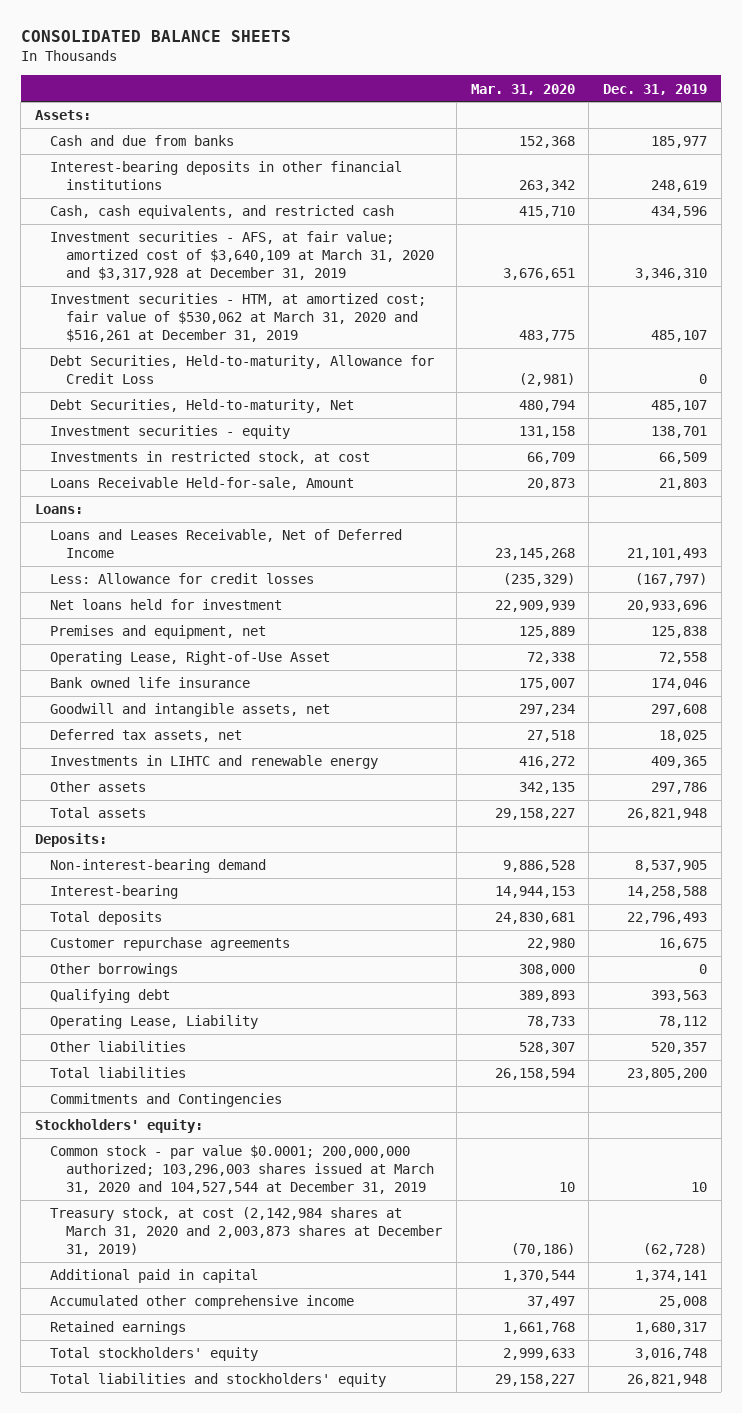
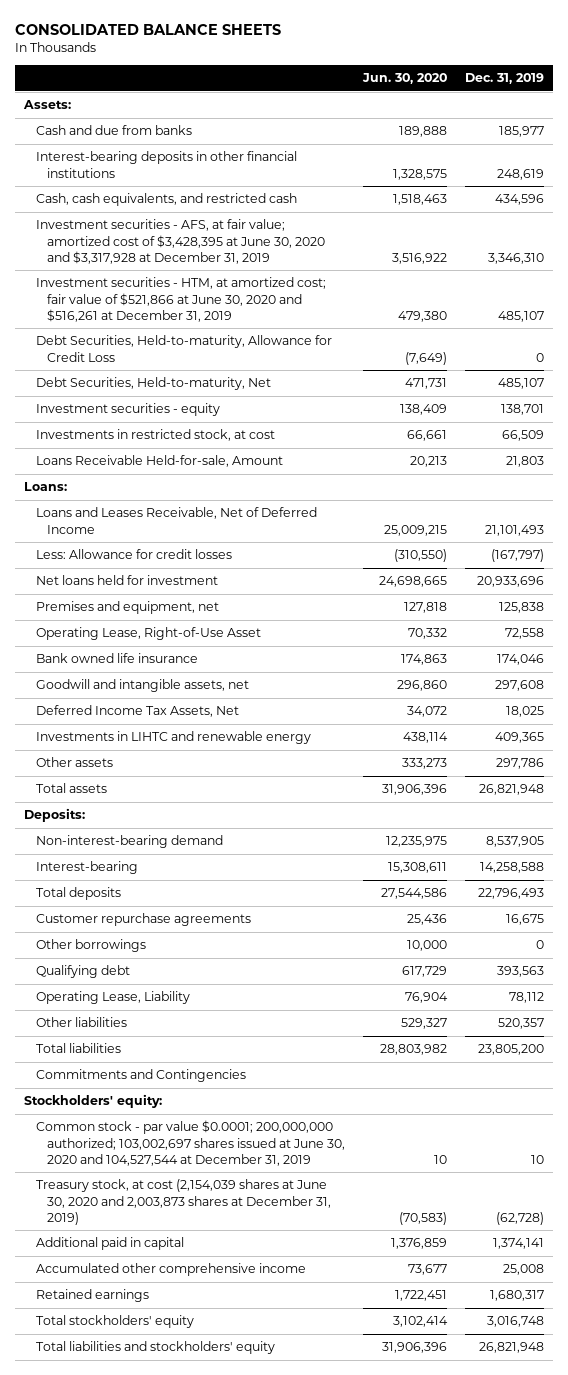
- | Mar. 31, 2020 | Dec. 31, 2019
+ | Jun. 30, 2020 | Dec. 31, 2019
- Investment securities - AFS, at fair value; amortized cost of $3,640,109 at March 31, 2020 and $3,317,928 at December 31, 2019 | 3,676,651 | 3,346,310
- Investment securities - HTM, at amortized cost; fair value of $530,062 at March 31, 2020 and $516,261 at December 31, 2019 | 483,775 | 485,107
+ Investment securities - AFS, at fair value; amortized cost of $3,428,395 at June 30, 2020 and $3,317,928 at December 31, 2019 | 3,516,922 | 3,346,310
+ Investment securities - HTM, at amortized cost; fair value of $521,866 at June 30, 2020 and $516,261 at December 31, 2019 | 479,380 | 485,107
- Deferred tax assets, net | 27,518 | 18,025
+ Deferred Income Tax Assets, Net | 34,072 | 18,025
- Common stock - par value $0.0001; 200,000,000 authorized; 103,296,003 shares issued at March 31, 2020 and 104,527,544 at December 31, 2019 | 10 | 10
- Treasury stock, at cost (2,142,984 shares at March 31, 2020 and 2,003,873 shares at December 31, 2019) | (70,186) | (62,728)
+ Common stock - par value $0.0001; 200,000,000 authorized; 103,002,697 shares issued at June 30, 2020 and 104,527,544 at December 31, 2019 | 10 | 10
+ Treasury stock, at cost (2,154,039 shares at June 30, 2020 and 2,003,873 shares at December 31, 2019) | (70,583) | (62,728)

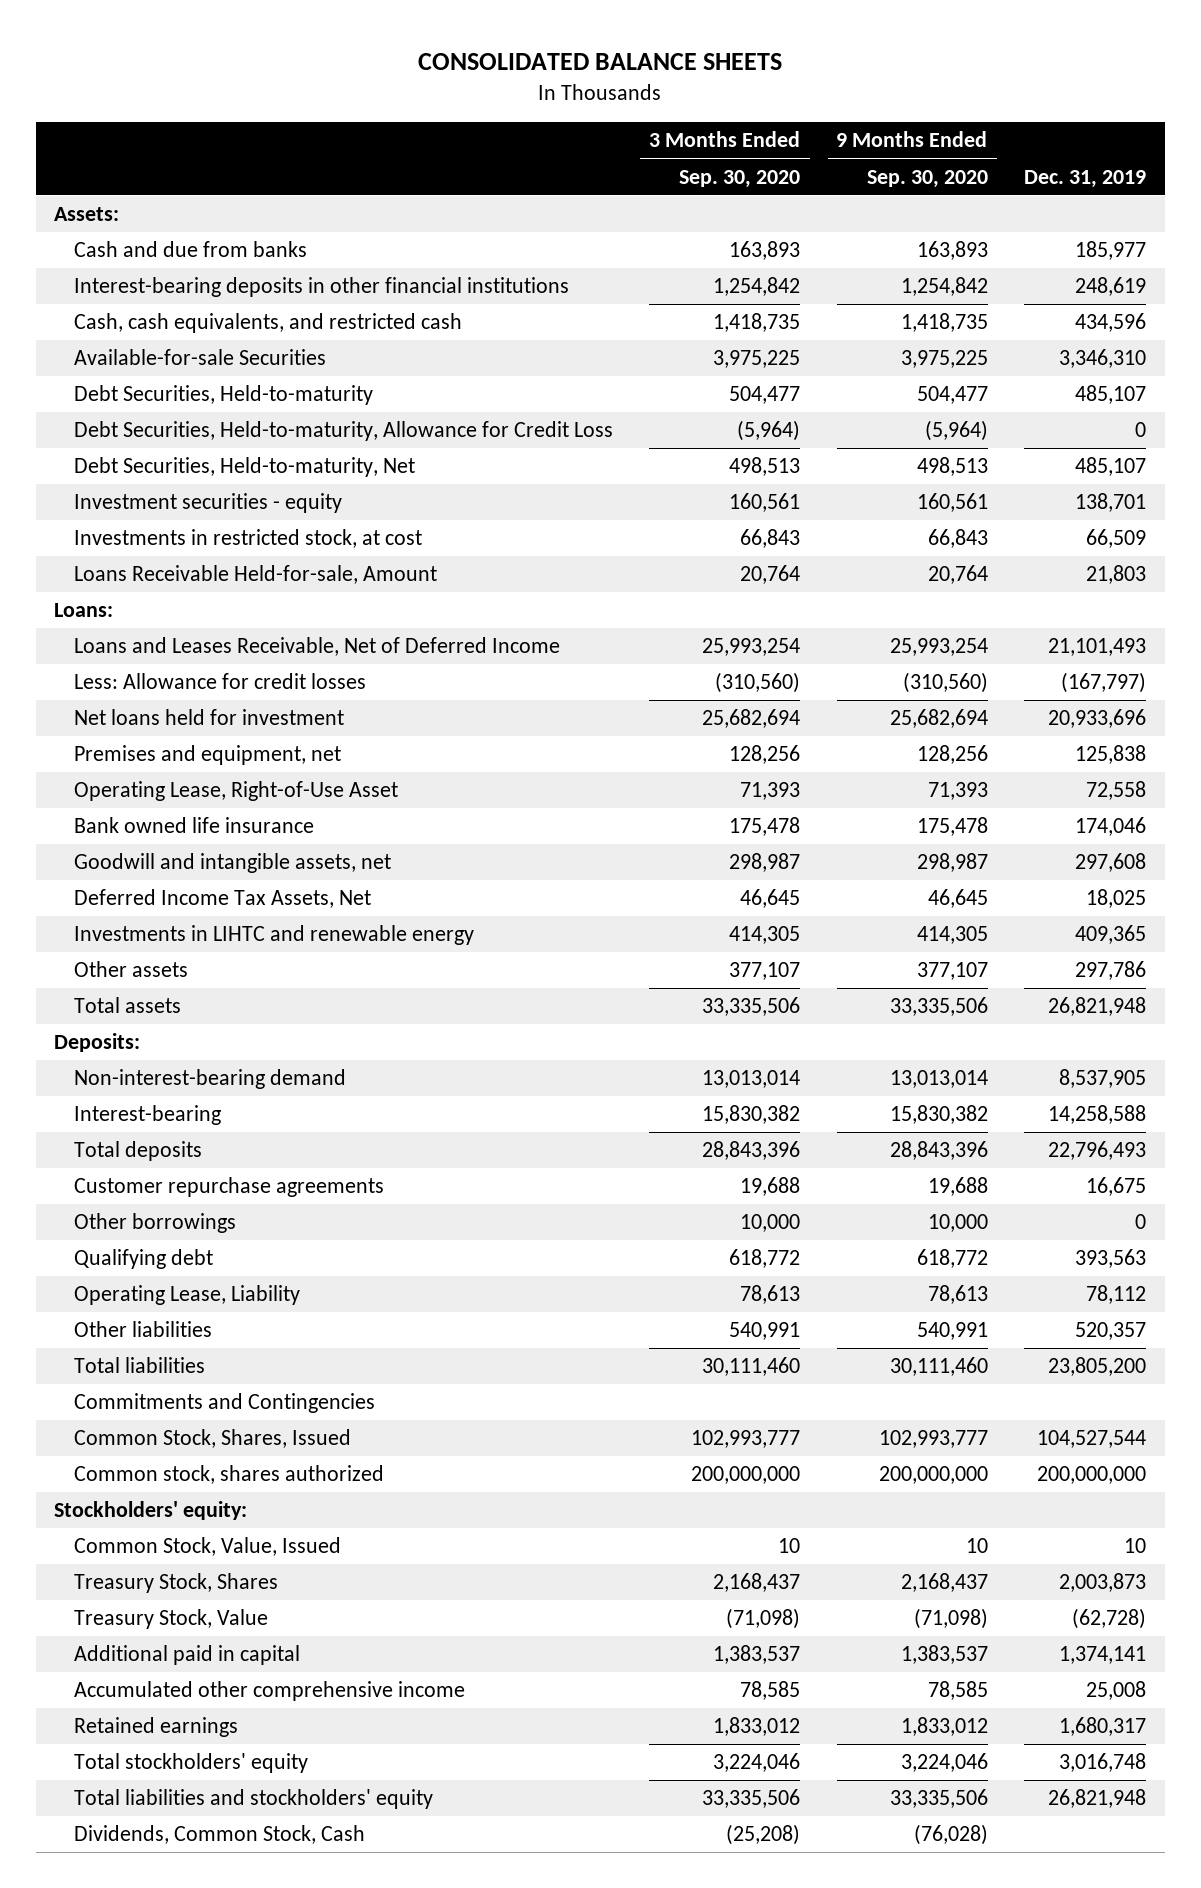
- | Jun. 30, 2020 | Dec. 31, 2019
+ | 3 Months Ended Sep. 30, 2020 | 9 Months Ended Sep. 30, 2020 | Dec. 31, 2019
- Investment securities - AFS, at fair value; amortized cost of $3,428,395 at June 30, 2020 and $3,317,928 at December 31, 2019 | 3,516,922 | 3,346,310
- Investment securities - HTM, at amortized cost; fair value of $521,866 at June 30, 2020 and $516,261 at December 31, 2019 | 479,380 | 485,107
+ Available-for-sale Securities | 3,975,225 | 3,975,225 | 3,346,310
+ Debt Securities, Held-to-maturity | 504,477 | 504,477 | 485,107
+ Common Stock, Shares, Issued | 102,993,777 | 102,993,777 | 104,527,544
+ Common stock, shares authorized | 200,000,000 | 200,000,000 | 200,000,000
- Common stock - par value $0.0001; 200,000,000 authorized; 103,002,697 shares issued at June 30, 2020 and 104,527,544 at December 31, 2019 | 10 | 10
- Treasury stock, at cost (2,154,039 shares at June 30, 2020 and 2,003,873 shares at December 31, 2019) | (70,583) | (62,728)
+ Common Stock, Value, Issued | 10 | 10 | 10
+ Treasury Stock, Shares | 2,168,437 | 2,168,437 | 2,003,873
+ Treasury Stock, Value | (71,098) | (71,098) | (62,728)
+ Dividends, Common Stock, Cash | (25,208) | (76,028) |

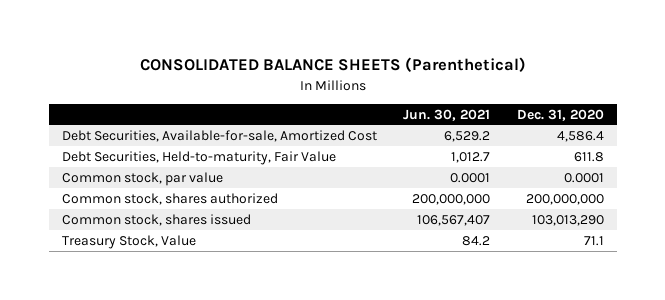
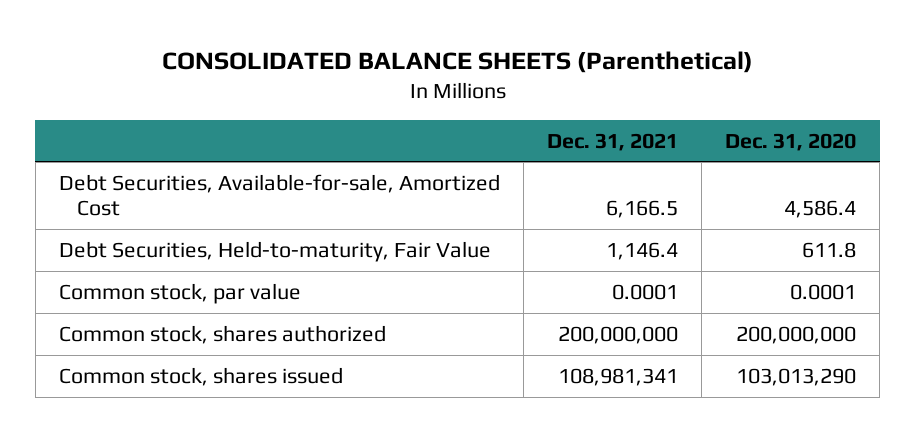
- | Jun. 30, 2021 | Dec. 31, 2020
+ | Dec. 31, 2021 | Dec. 31, 2020
- Treasury Stock, Value | 84.2 | 71.1

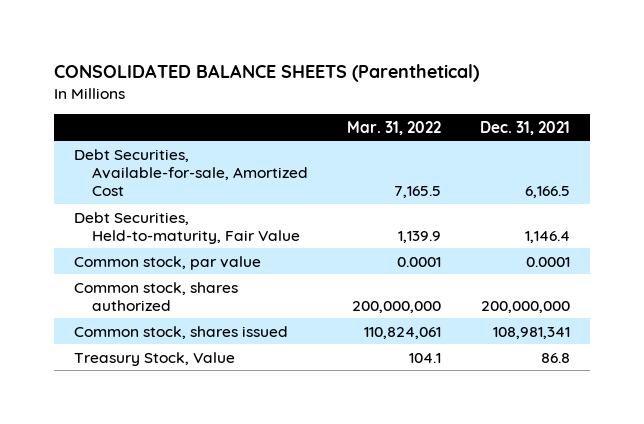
- | Dec. 31, 2021 | Dec. 31, 2020
+ | Mar. 31, 2022 | Dec. 31, 2021
+ Treasury Stock, Value | 104.1 | 86.8

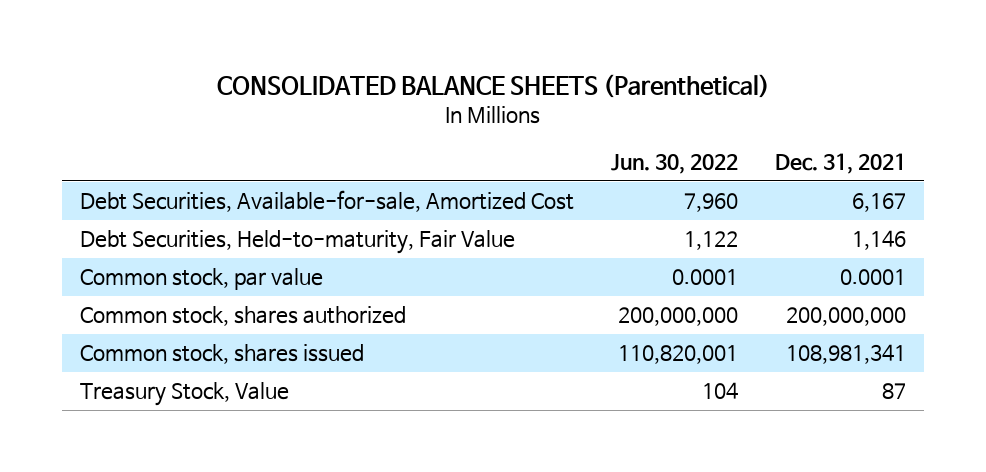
- | Mar. 31, 2022 | Dec. 31, 2021
+ | Jun. 30, 2022 | Dec. 31, 2021
- Debt Securities, Available-for-sale, Amortized Cost | 7,165.5 | 6,166.5
- Debt Securities, Held-to-maturity, Fair Value | 1,139.9 | 1,146.4
+ Debt Securities, Available-for-sale, Amortized Cost | 7,960 | 6,167
+ Debt Securities, Held-to-maturity, Fair Value | 1,122 | 1,146
- Treasury Stock, Value | 104.1 | 86.8
+ Treasury Stock, Value | 104 | 87

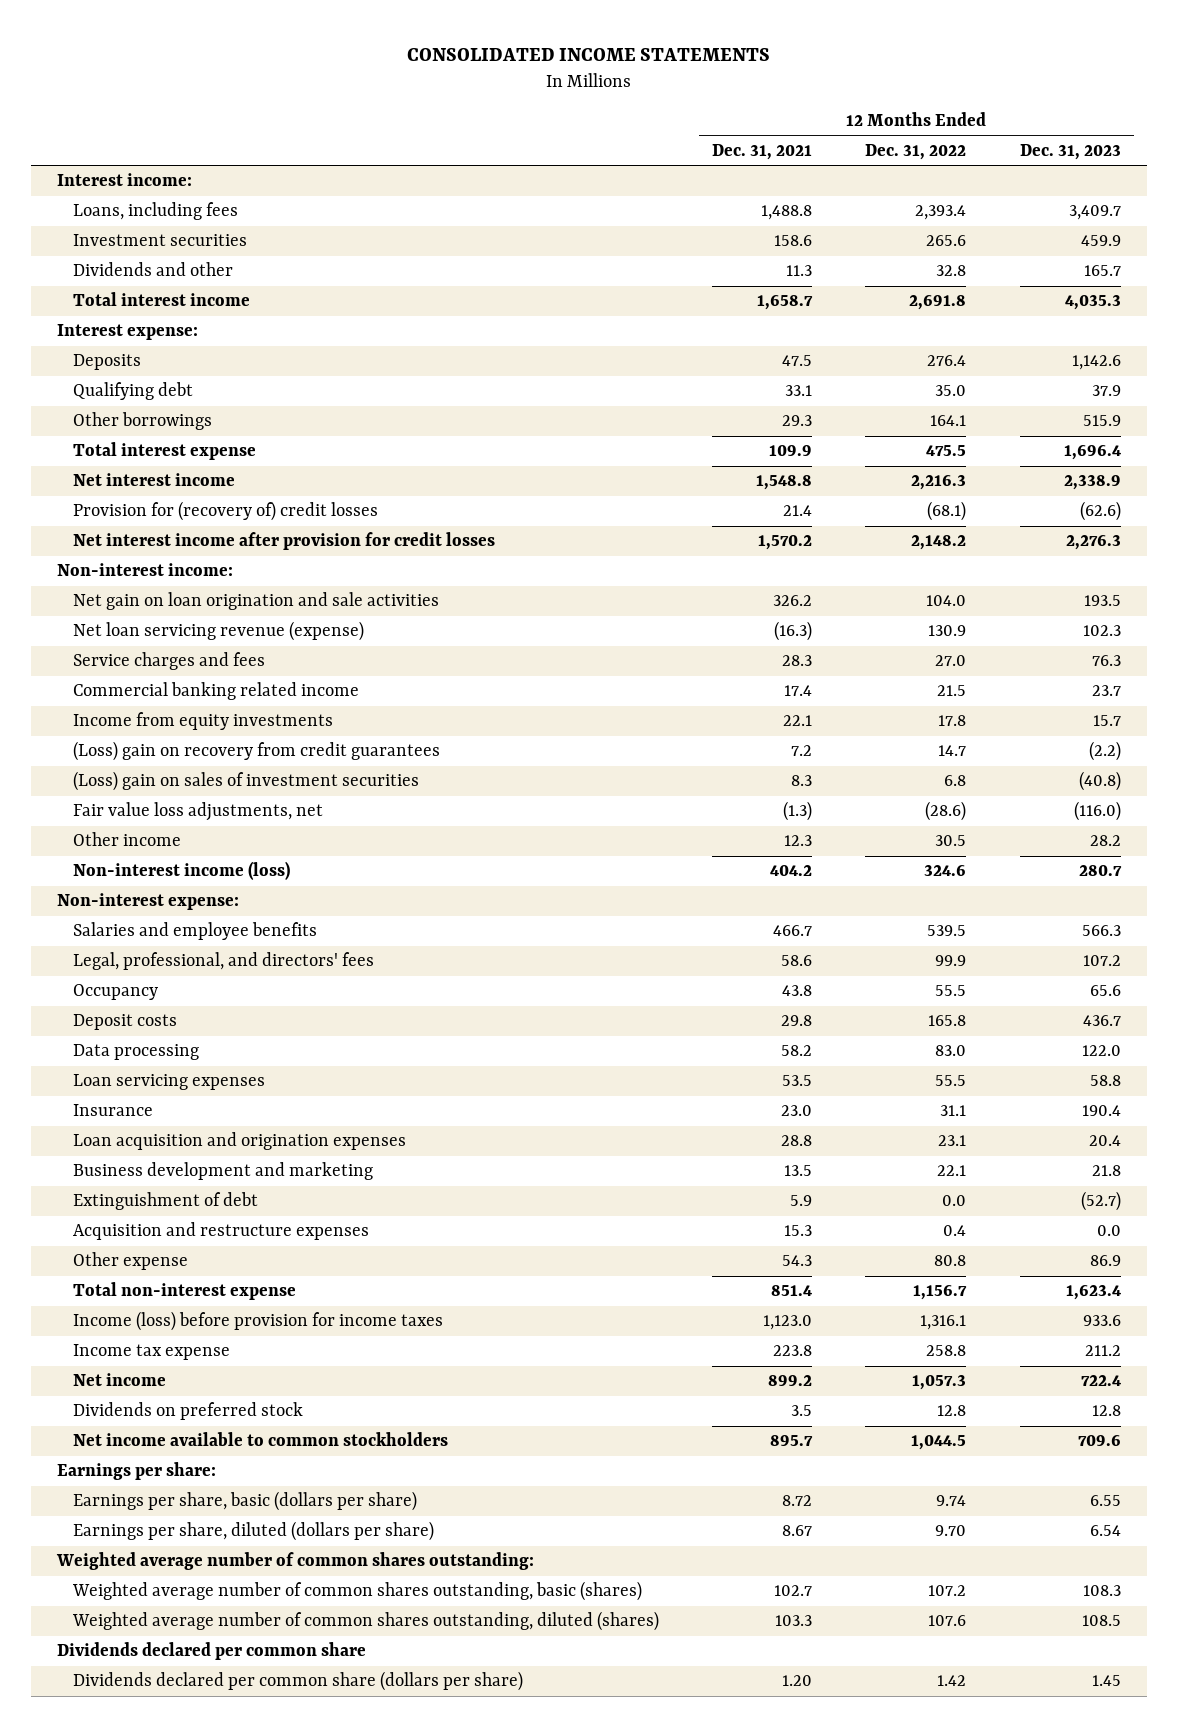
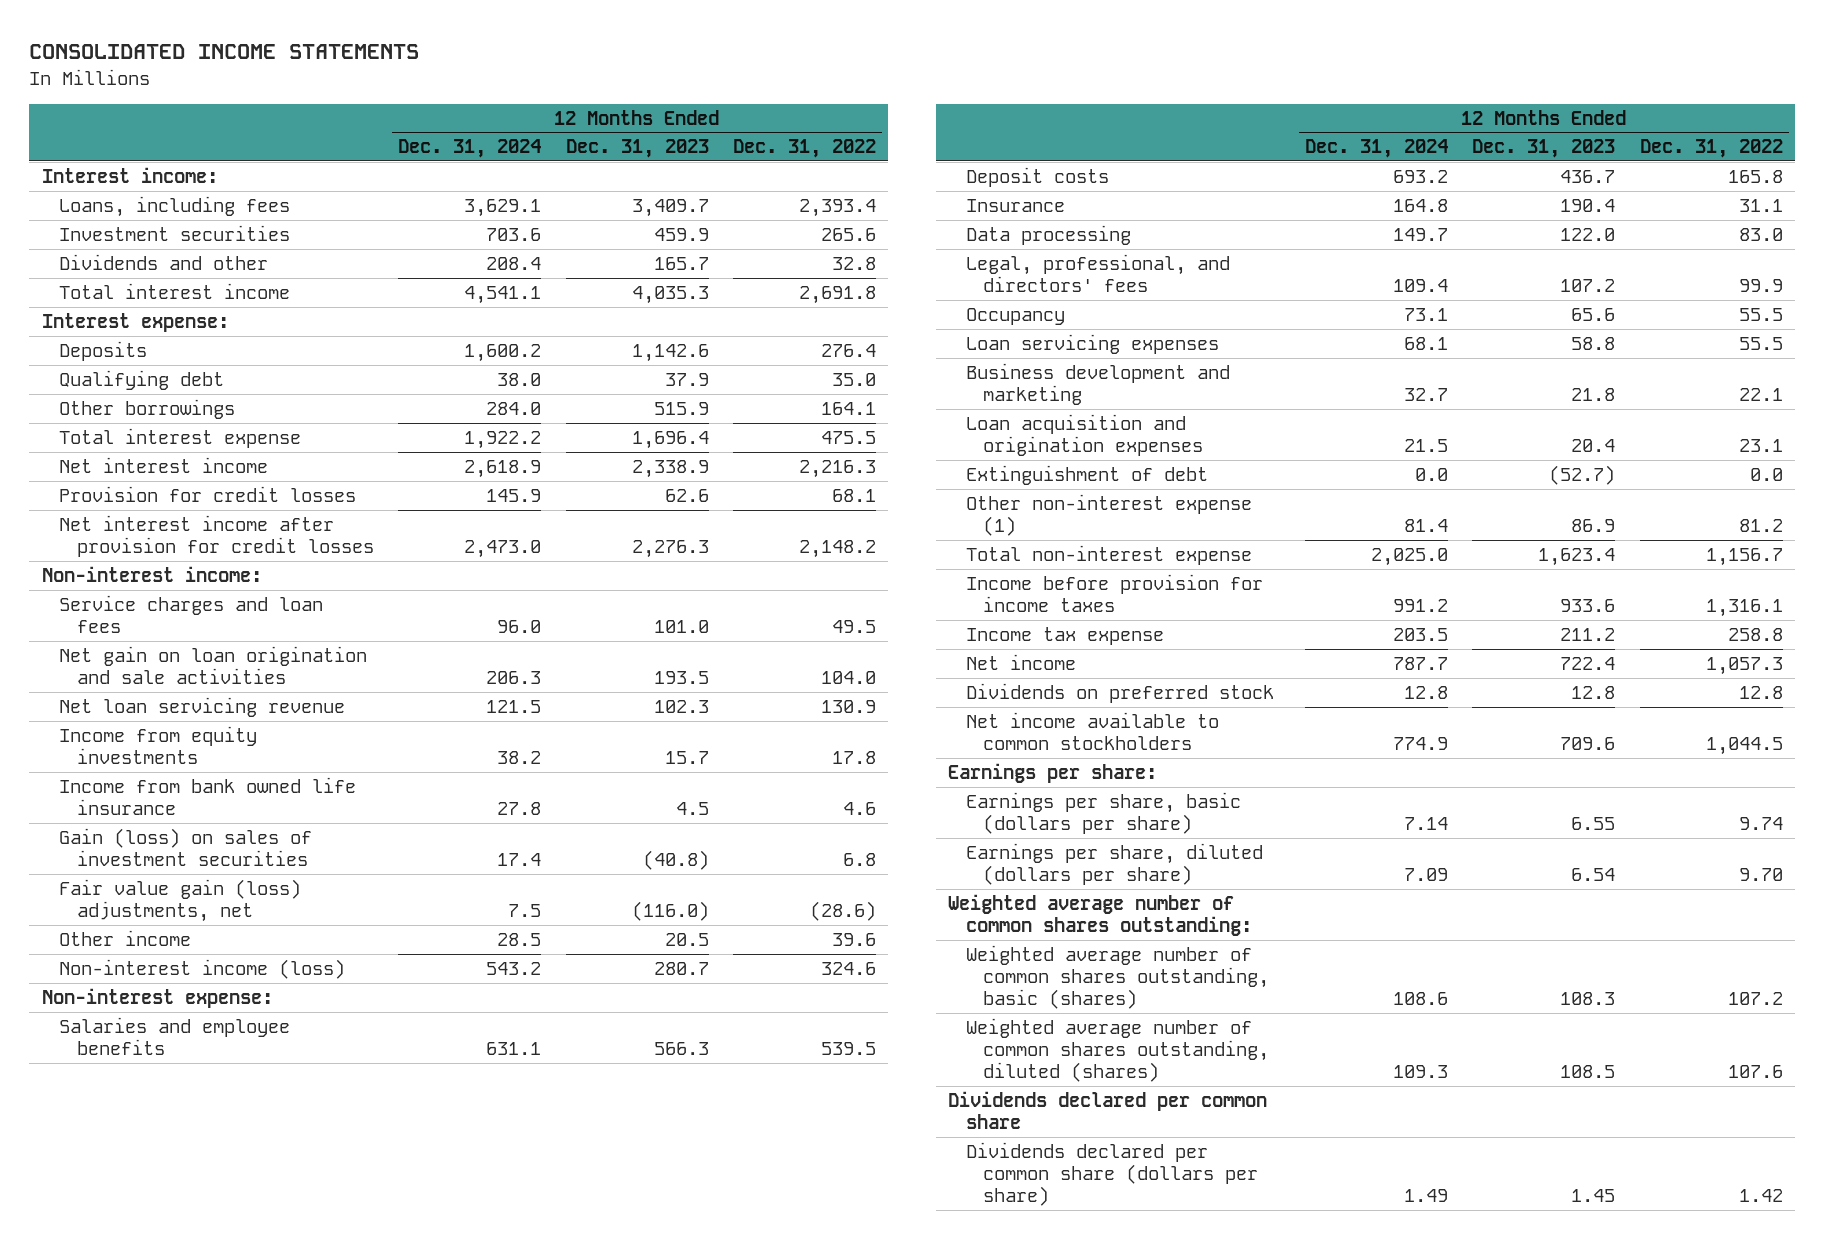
- | 12 Months Ended Dec. 31, 2021 | 12 Months Ended Dec. 31, 2022 | 12 Months Ended Dec. 31, 2023
+ | 12 Months Ended Dec. 31, 2024 | 12 Months Ended Dec. 31, 2023 | 12 Months Ended Dec. 31, 2022
- Provision for (recovery of) credit losses | 21.4 | (68.1) | (62.6)
+ Provision for credit losses | 145.9 | 62.6 | 68.1
+ Service charges and loan fees | 96.0 | 101.0 | 49.5
- Net loan servicing revenue (expense) | (16.3) | 130.9 | 102.3
- Service charges and fees | 28.3 | 27.0 | 76.3
- Commercial banking related income | 17.4 | 21.5 | 23.7
+ Net loan servicing revenue | 121.5 | 102.3 | 130.9
- (Loss) gain on recovery from credit guarantees | 7.2 | 14.7 | (2.2)
- (Loss) gain on sales of investment securities | 8.3 | 6.8 | (40.8)
- Fair value loss adjustments, net | (1.3) | (28.6) | (116.0)
- Other income | 12.3 | 30.5 | 28.2
+ Income from bank owned life insurance | 27.8 | 4.5 | 4.6
+ Gain (loss) on sales of investment securities | 17.4 | (40.8) | 6.8
+ Fair value gain (loss) adjustments, net | 7.5 | (116.0) | (28.6)
+ Other income | 28.5 | 20.5 | 39.6
moved up: Insurance | 164.8 | 190.4 | 31.1
moved down: Legal, professional, and directors' fees | 109.4 | 107.2 | 99.9
moved down: Occupancy | 73.1 | 65.6 | 55.5
moved down: Loan acquisition and origination expenses | 21.5 | 20.4 | 23.1
- Acquisition and restructure expenses | 15.3 | 0.4 | 0.0
- Other expense | 54.3 | 80.8 | 86.9
+ Other non-interest expense (1) | 81.4 | 86.9 | 81.2
- Income (loss) before provision for income taxes | 1,123.0 | 1,316.1 | 933.6
+ Income before provision for income taxes | 991.2 | 933.6 | 1,316.1

